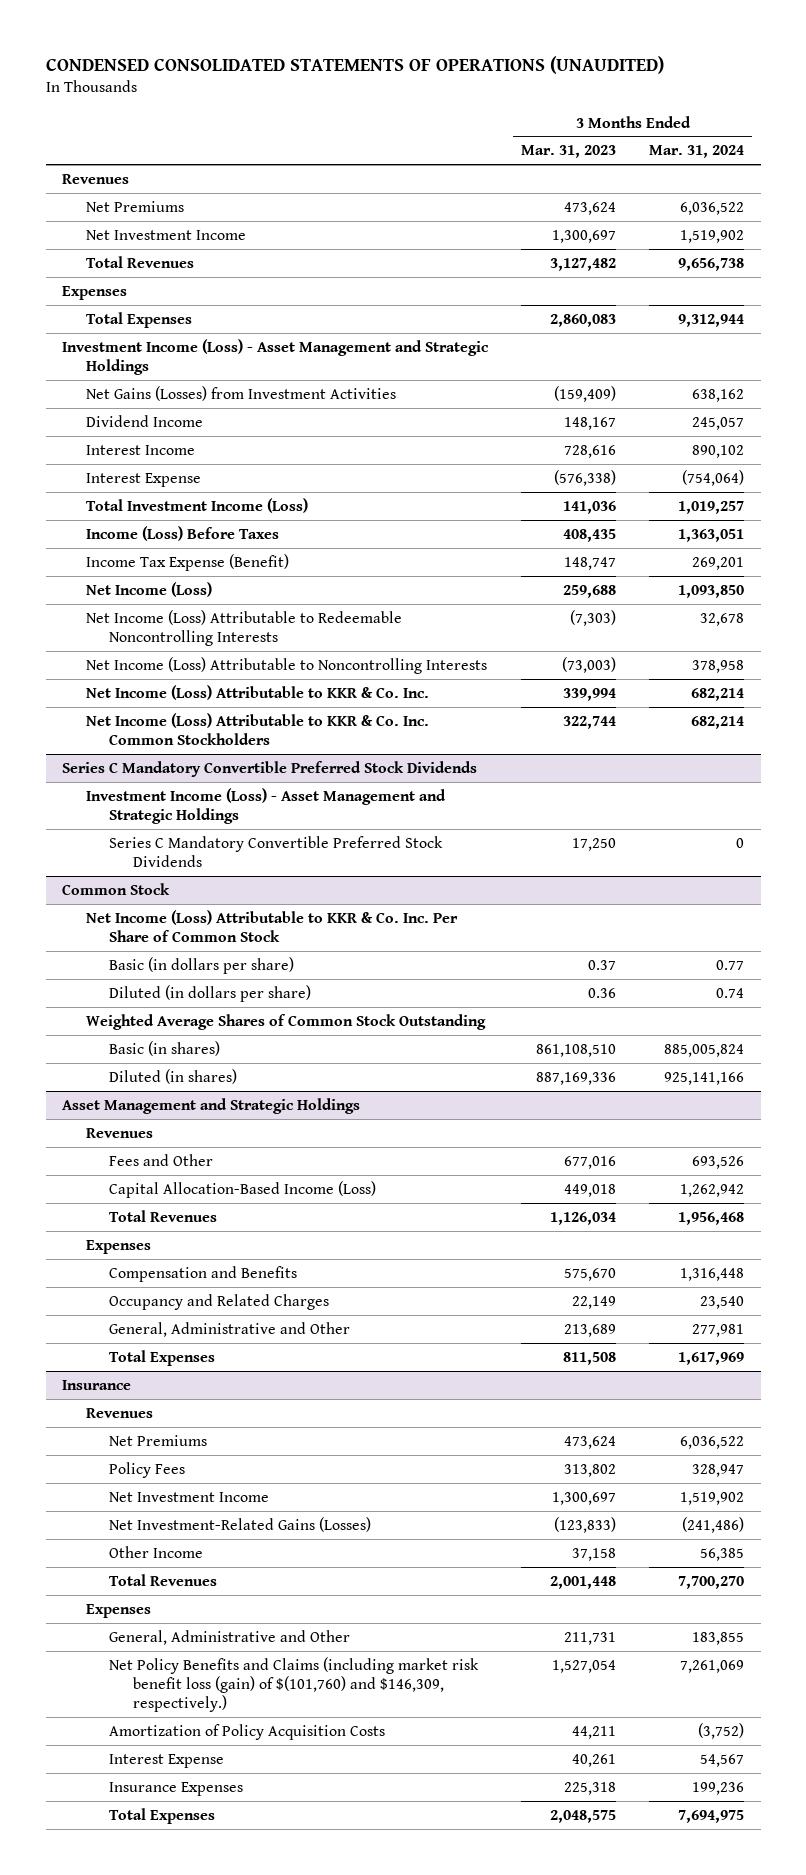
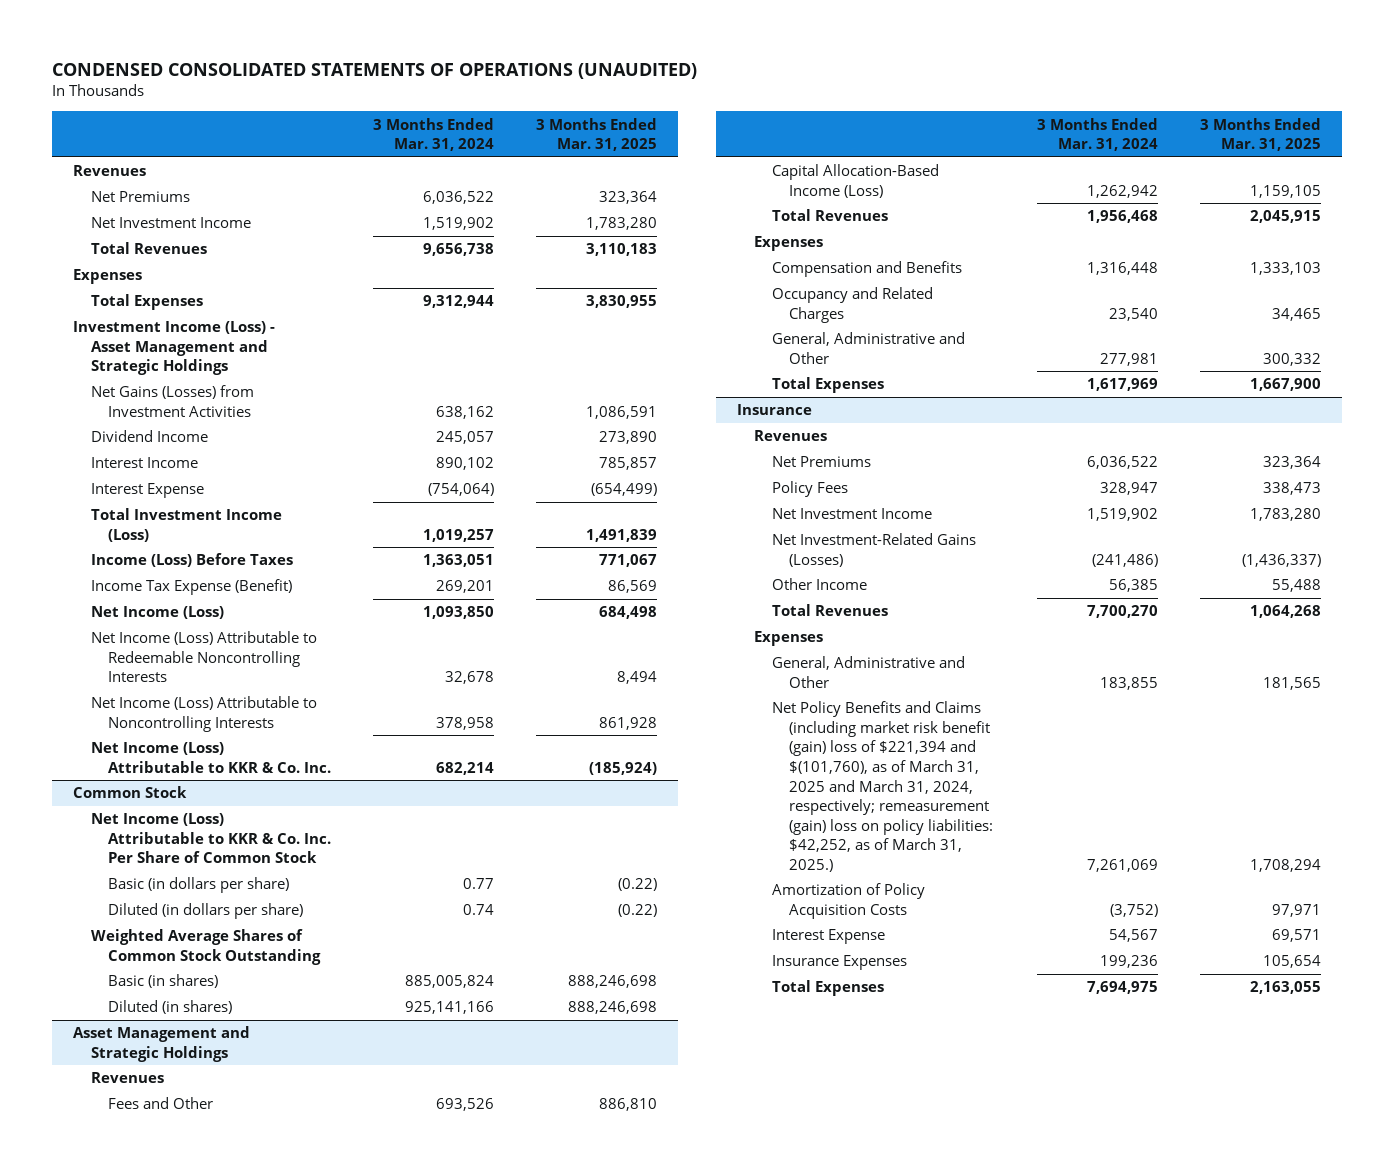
- | 3 Months Ended Mar. 31, 2023 | 3 Months Ended Mar. 31, 2024
+ | 3 Months Ended Mar. 31, 2024 | 3 Months Ended Mar. 31, 2025
- Net Income (Loss) Attributable to KKR & Co. Inc. Common Stockholders | 322,744 | 682,214
- Series C Mandatory Convertible Preferred Stock Dividends
- Investment Income (Loss) - Asset Management and Strategic Holdings
- Series C Mandatory Convertible Preferred Stock Dividends | 17,250 | 0
@ Insurance
- Net Policy Benefits and Claims (including market risk benefit loss (gain) of $(101,760) and $146,309, respectively.) | 1,527,054 | 7,261,069
+ Net Policy Benefits and Claims (including market risk benefit (gain) loss of $221,394 and $(101,760), as of March 31, 2025 and March 31, 2024, respectively; remeasurement (gain) loss on policy liabilities: $42,252, as of March 31, 2025.) | 7,261,069 | 1,708,294

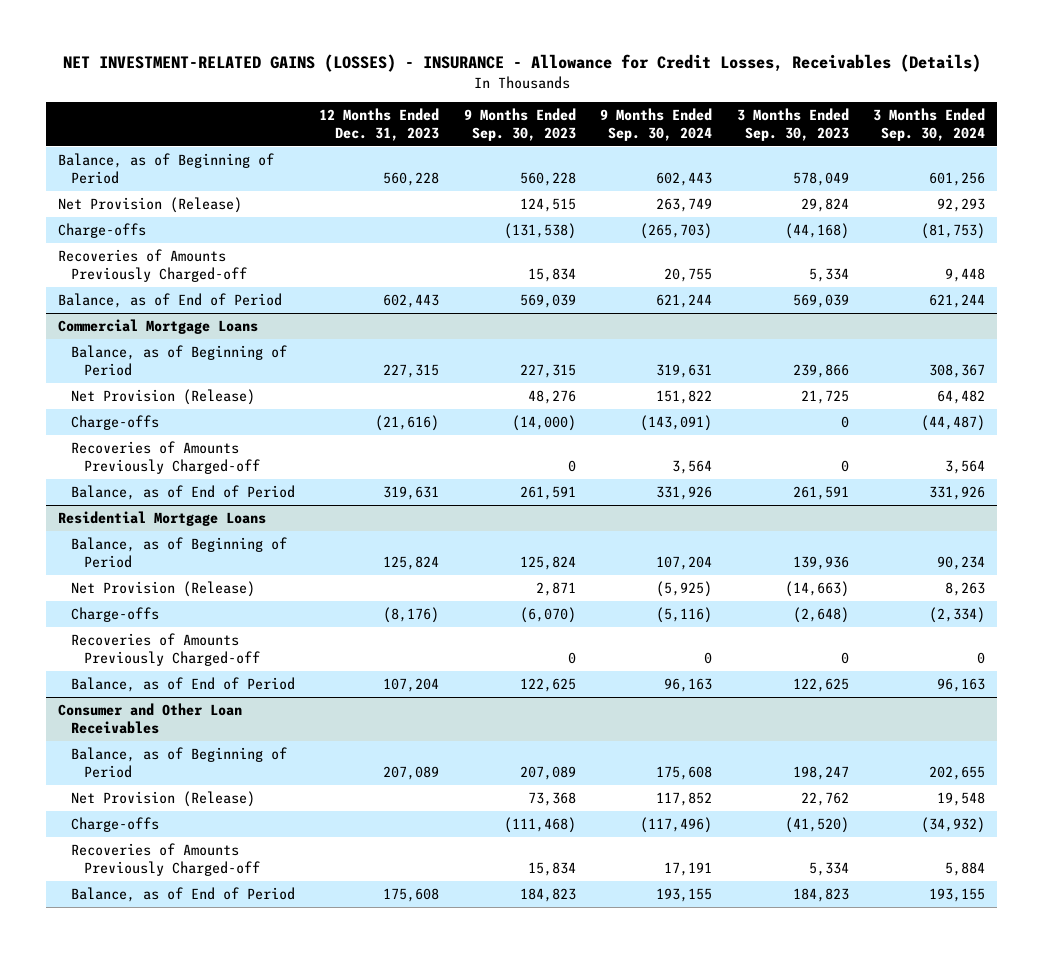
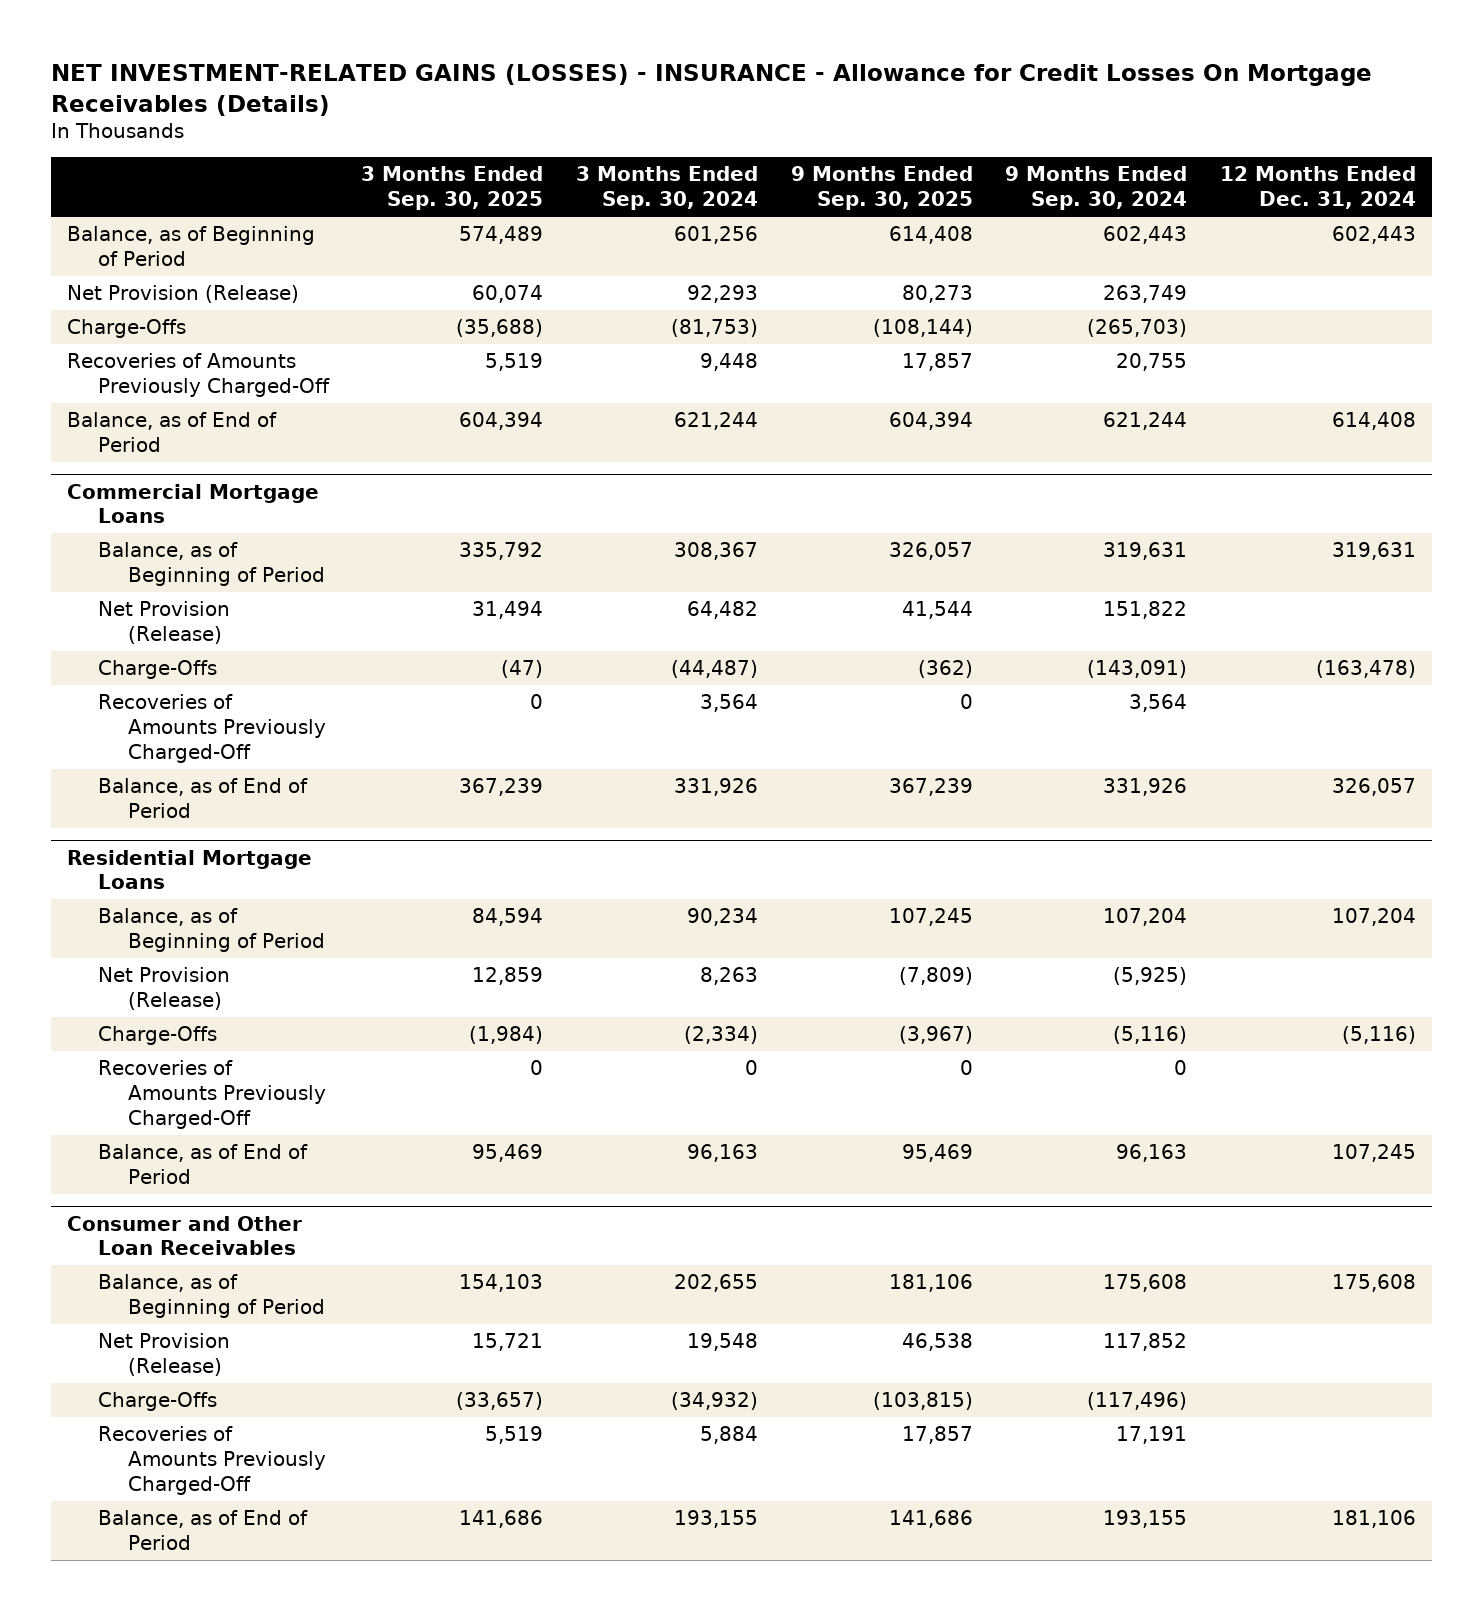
- NET INVESTMENT-RELATED GAINS (LOSSES) - INSURANCE - Allowance for Credit Losses, Receivables (Details)
+ NET INVESTMENT-RELATED GAINS (LOSSES) - INSURANCE - Allowance for Credit Losses On Mortgage Receivables (Details)
- | 12 Months Ended Dec. 31, 2023 | 9 Months Ended Sep. 30, 2023 | 9 Months Ended Sep. 30, 2024 | 3 Months Ended Sep. 30, 2023 | 3 Months Ended Sep. 30, 2024
+ | 3 Months Ended Sep. 30, 2025 | 3 Months Ended Sep. 30, 2024 | 9 Months Ended Sep. 30, 2025 | 9 Months Ended Sep. 30, 2024 | 12 Months Ended Dec. 31, 2024
- Charge-offs | | (131,538) | (265,703) | (44,168) | (81,753)
- Recoveries of Amounts Previously Charged-off | | 15,834 | 20,755 | 5,334 | 9,448
+ Charge-Offs | (35,688) | (81,753) | (108,144) | (265,703) |
+ Recoveries of Amounts Previously Charged-Off | 5,519 | 9,448 | 17,857 | 20,755 |
@ Commercial Mortgage Loans
- Charge-offs | (21,616) | (14,000) | (143,091) | 0 | (44,487)
- Recoveries of Amounts Previously Charged-off | | 0 | 3,564 | 0 | 3,564
+ Charge-Offs | (47) | (44,487) | (362) | (143,091) | (163,478)
+ Recoveries of Amounts Previously Charged-Off | 0 | 3,564 | 0 | 3,564 |
@ Residential Mortgage Loans
- Charge-offs | (8,176) | (6,070) | (5,116) | (2,648) | (2,334)
- Recoveries of Amounts Previously Charged-off | | 0 | 0 | 0 | 0
+ Charge-Offs | (1,984) | (2,334) | (3,967) | (5,116) | (5,116)
+ Recoveries of Amounts Previously Charged-Off | 0 | 0 | 0 | 0 |
@ Consumer and Other Loan Receivables
- Charge-offs | | (111,468) | (117,496) | (41,520) | (34,932)
- Recoveries of Amounts Previously Charged-off | | 15,834 | 17,191 | 5,334 | 5,884
+ Charge-Offs | (33,657) | (34,932) | (103,815) | (117,496) |
+ Recoveries of Amounts Previously Charged-Off | 5,519 | 5,884 | 17,857 | 17,191 |

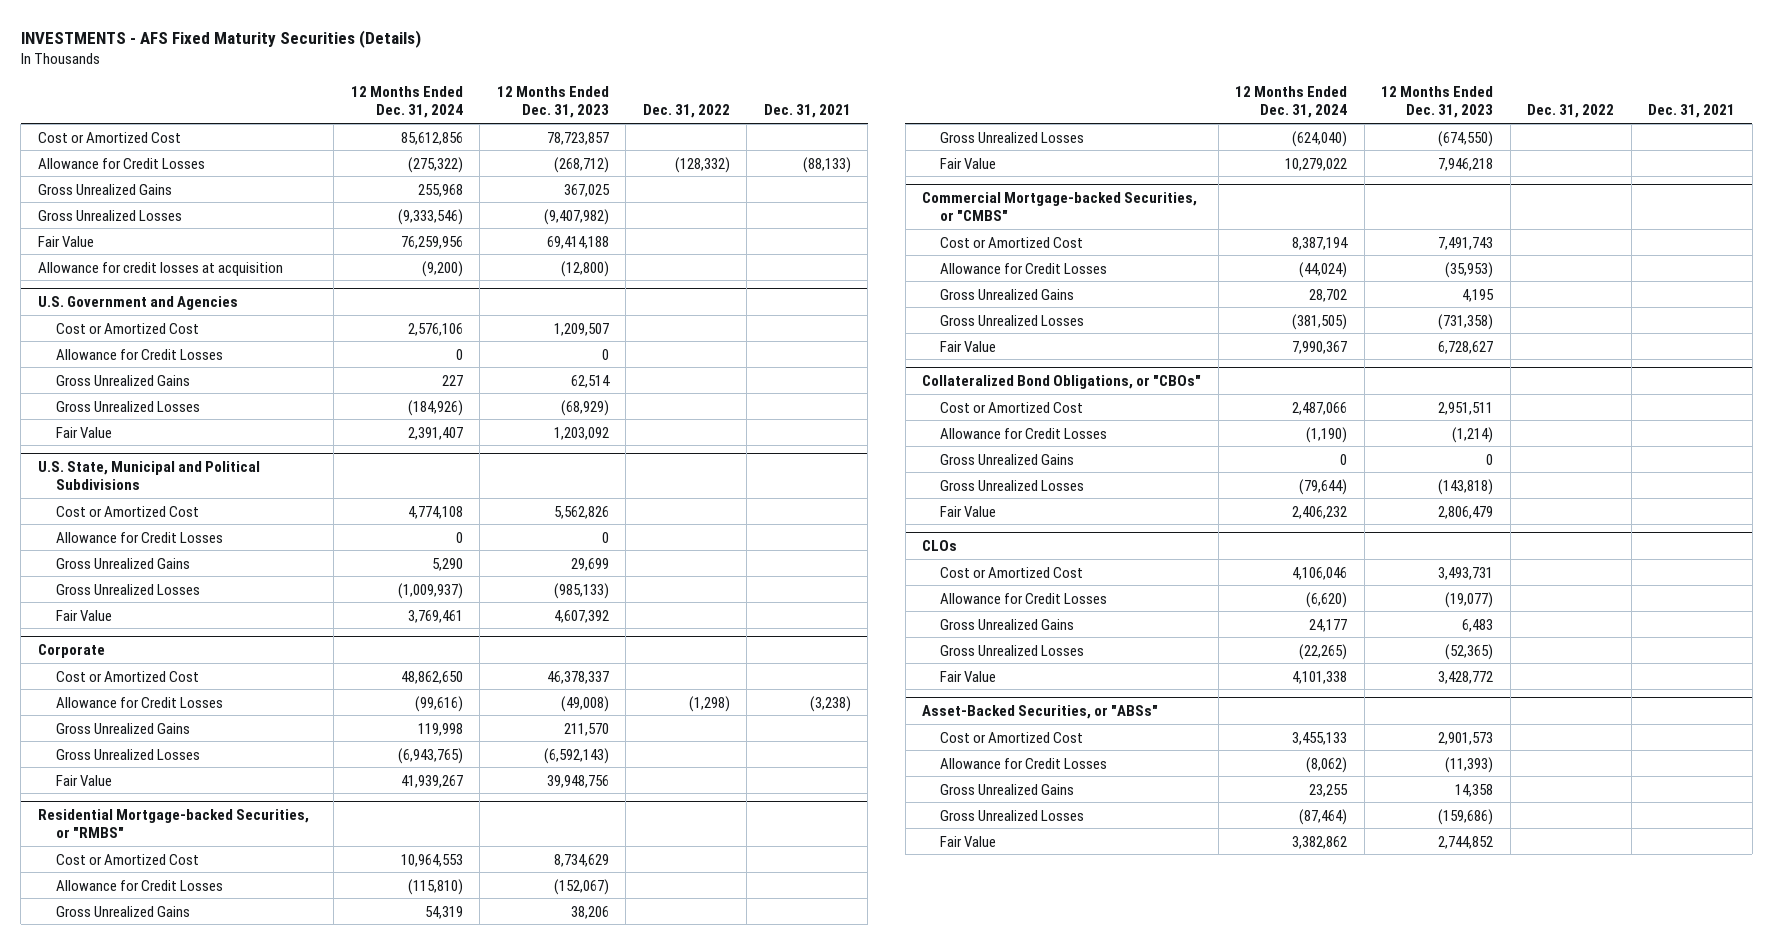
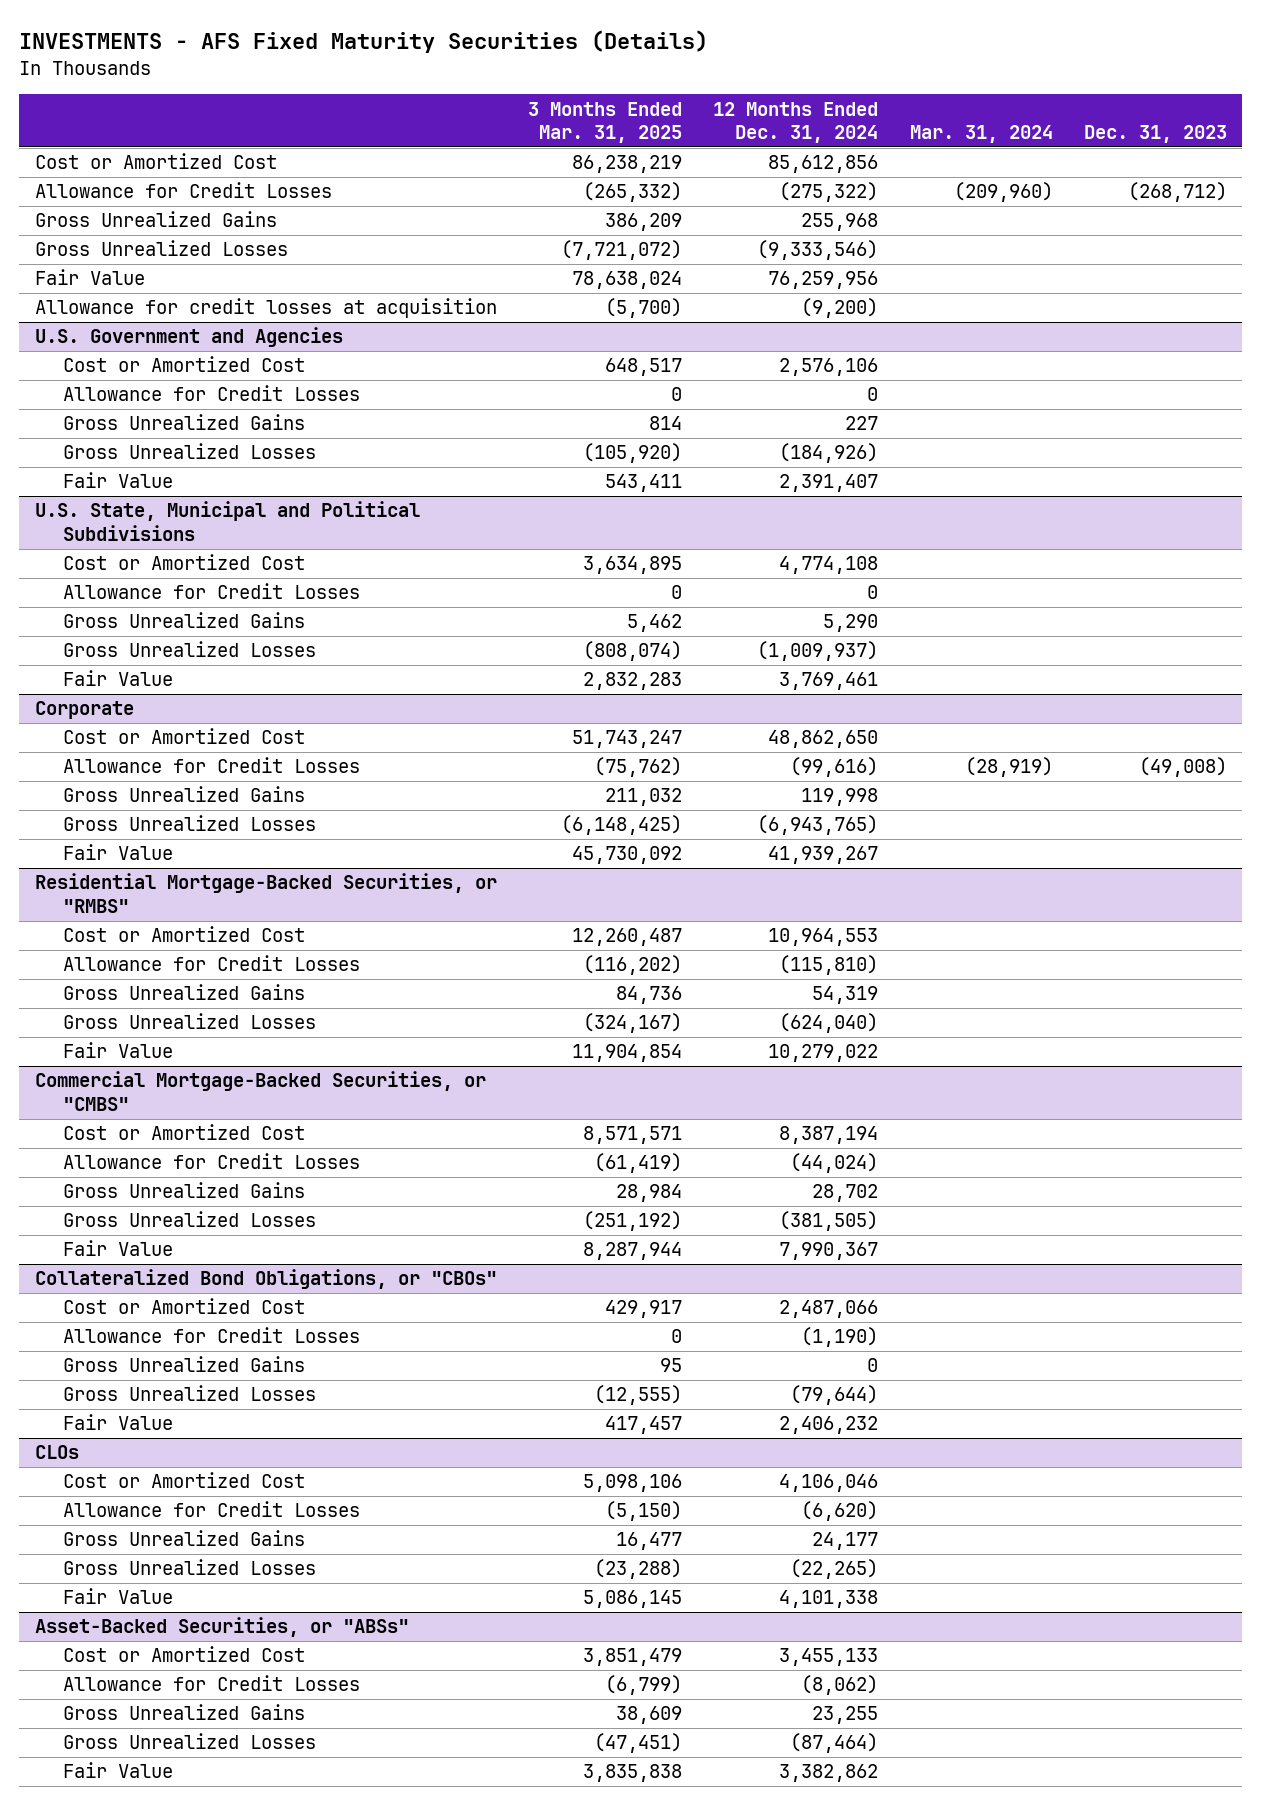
- | 12 Months Ended Dec. 31, 2024 | 12 Months Ended Dec. 31, 2023 | Dec. 31, 2022 | Dec. 31, 2021
+ | 3 Months Ended Mar. 31, 2025 | 12 Months Ended Dec. 31, 2024 | Mar. 31, 2024 | Dec. 31, 2023
- Residential Mortgage-backed Securities, or "RMBS"
+ Residential Mortgage-Backed Securities, or "RMBS"
- Commercial Mortgage-backed Securities, or "CMBS"
+ Commercial Mortgage-Backed Securities, or "CMBS"

